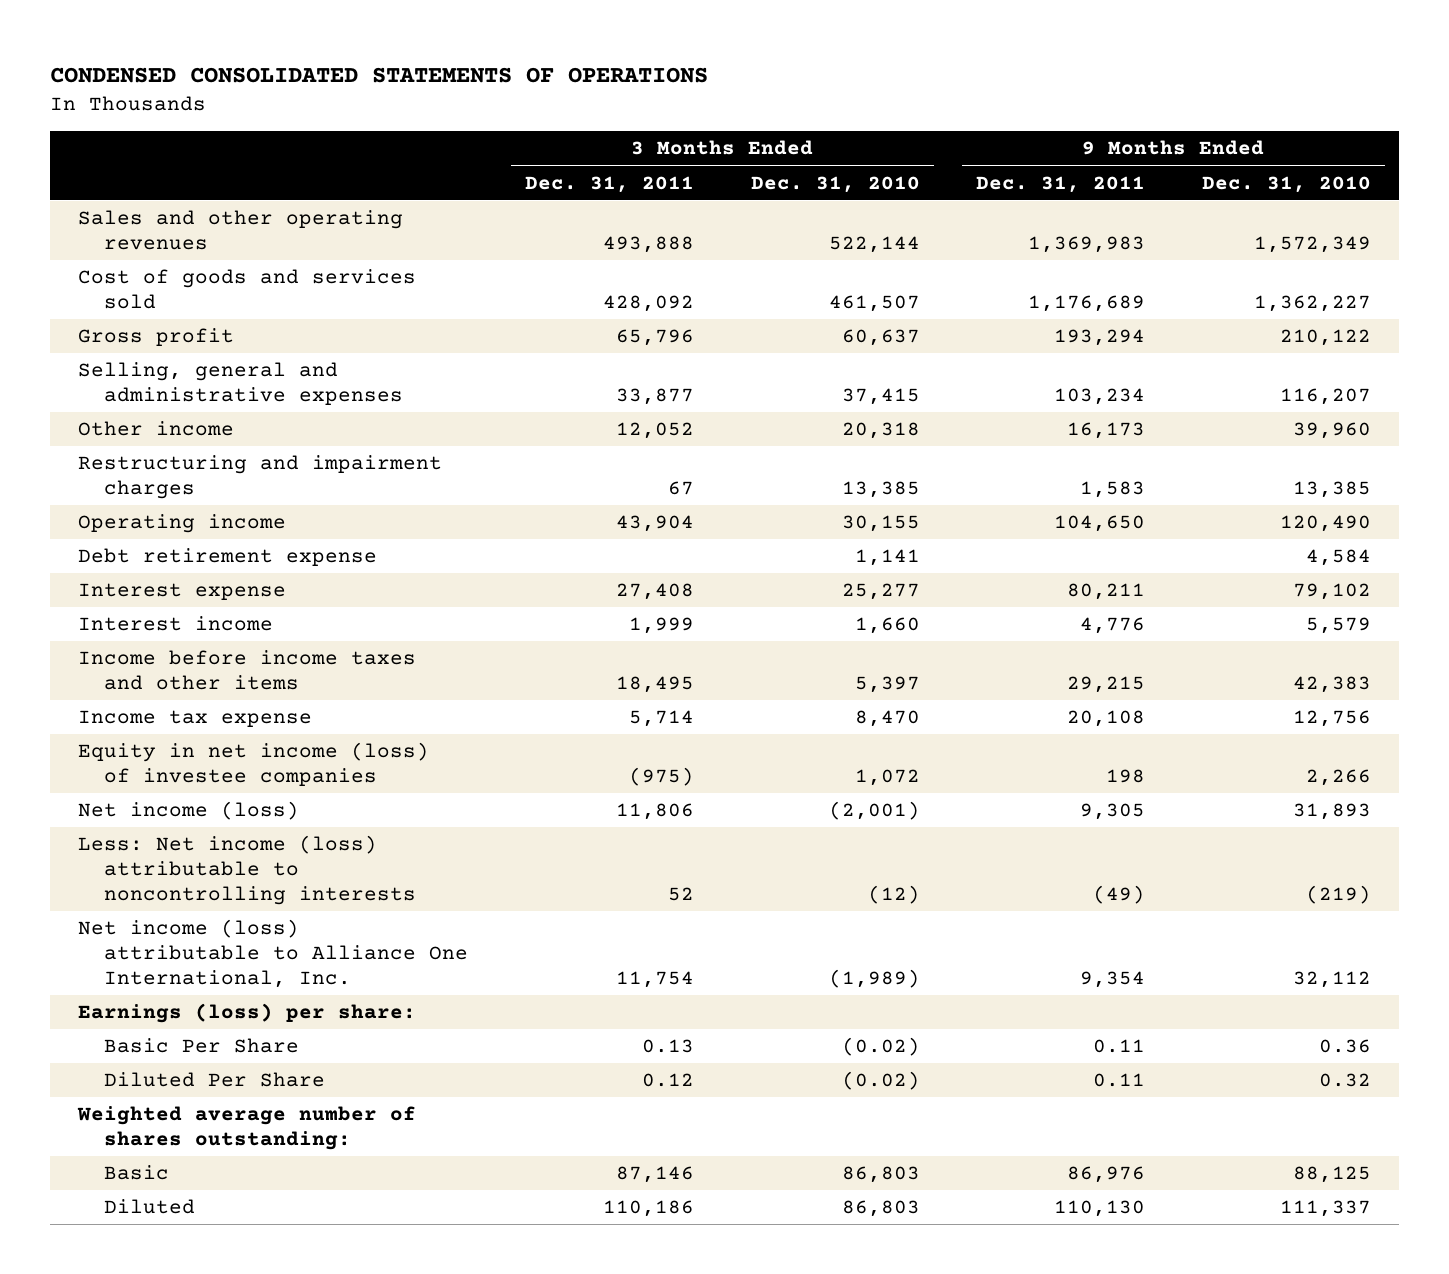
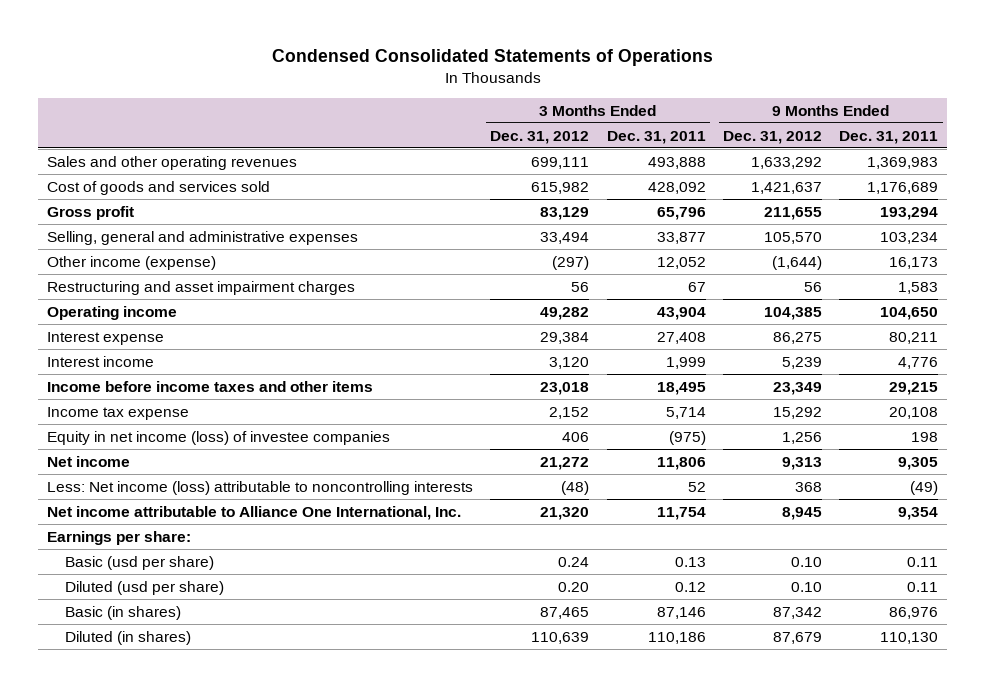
- CONDENSED CONSOLIDATED STATEMENTS OF OPERATIONS
+ Condensed Consolidated Statements of Operations
- | 3 Months Ended Dec. 31, 2011 | 3 Months Ended Dec. 31, 2010 | 9 Months Ended Dec. 31, 2011 | 9 Months Ended Dec. 31, 2010
+ | 3 Months Ended Dec. 31, 2012 | 3 Months Ended Dec. 31, 2011 | 9 Months Ended Dec. 31, 2012 | 9 Months Ended Dec. 31, 2011
- Other income | 12,052 | 20,318 | 16,173 | 39,960
- Restructuring and impairment charges | 67 | 13,385 | 1,583 | 13,385
+ Other income (expense) | (297) | 12,052 | (1,644) | 16,173
+ Restructuring and asset impairment charges | 56 | 67 | 56 | 1,583
- Debt retirement expense | | 1,141 | | 4,584
- Net income (loss) | 11,806 | (2,001) | 9,305 | 31,893
+ Net income | 21,272 | 11,806 | 9,313 | 9,305
- Net income (loss) attributable to Alliance One International, Inc. | 11,754 | (1,989) | 9,354 | 32,112
- Earnings (loss) per share:
- Basic Per Share | 0.13 | (0.02) | 0.11 | 0.36
- Diluted Per Share | 0.12 | (0.02) | 0.11 | 0.32
- Weighted average number of shares outstanding:
- Basic | 87,146 | 86,803 | 86,976 | 88,125
- Diluted | 110,186 | 86,803 | 110,130 | 111,337
+ Net income attributable to Alliance One International, Inc. | 21,320 | 11,754 | 8,945 | 9,354
+ Earnings per share:
+ Basic (usd per share) | 0.24 | 0.13 | 0.10 | 0.11
+ Diluted (usd per share) | 0.20 | 0.12 | 0.10 | 0.11
+ Basic (in shares) | 87,465 | 87,146 | 87,342 | 86,976
+ Diluted (in shares) | 110,639 | 110,186 | 87,679 | 110,130

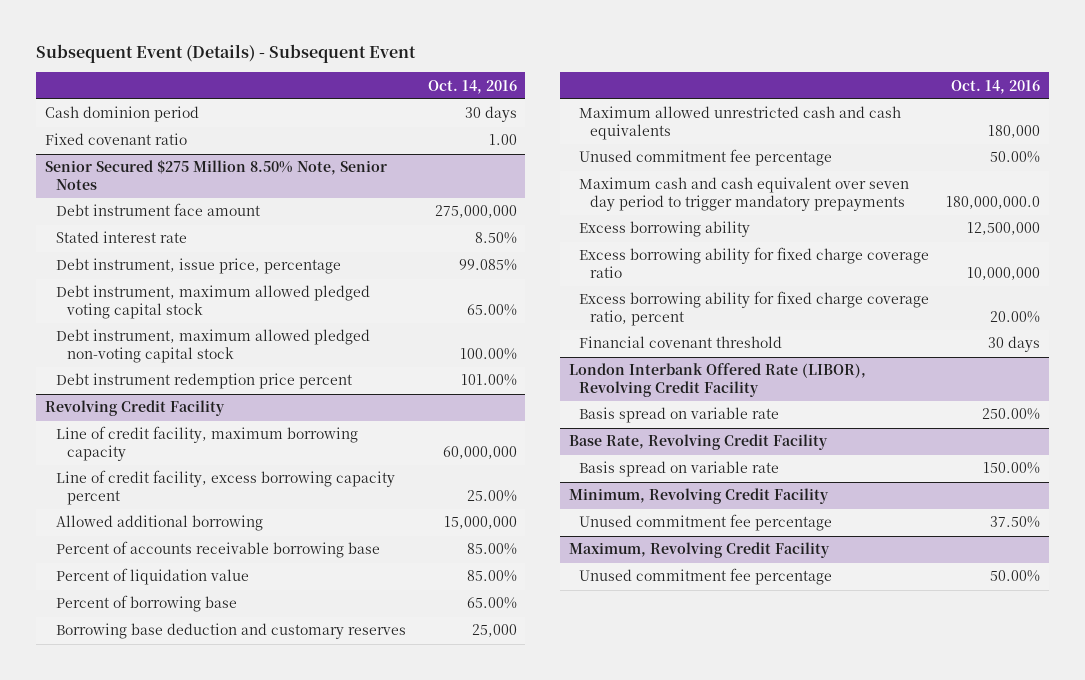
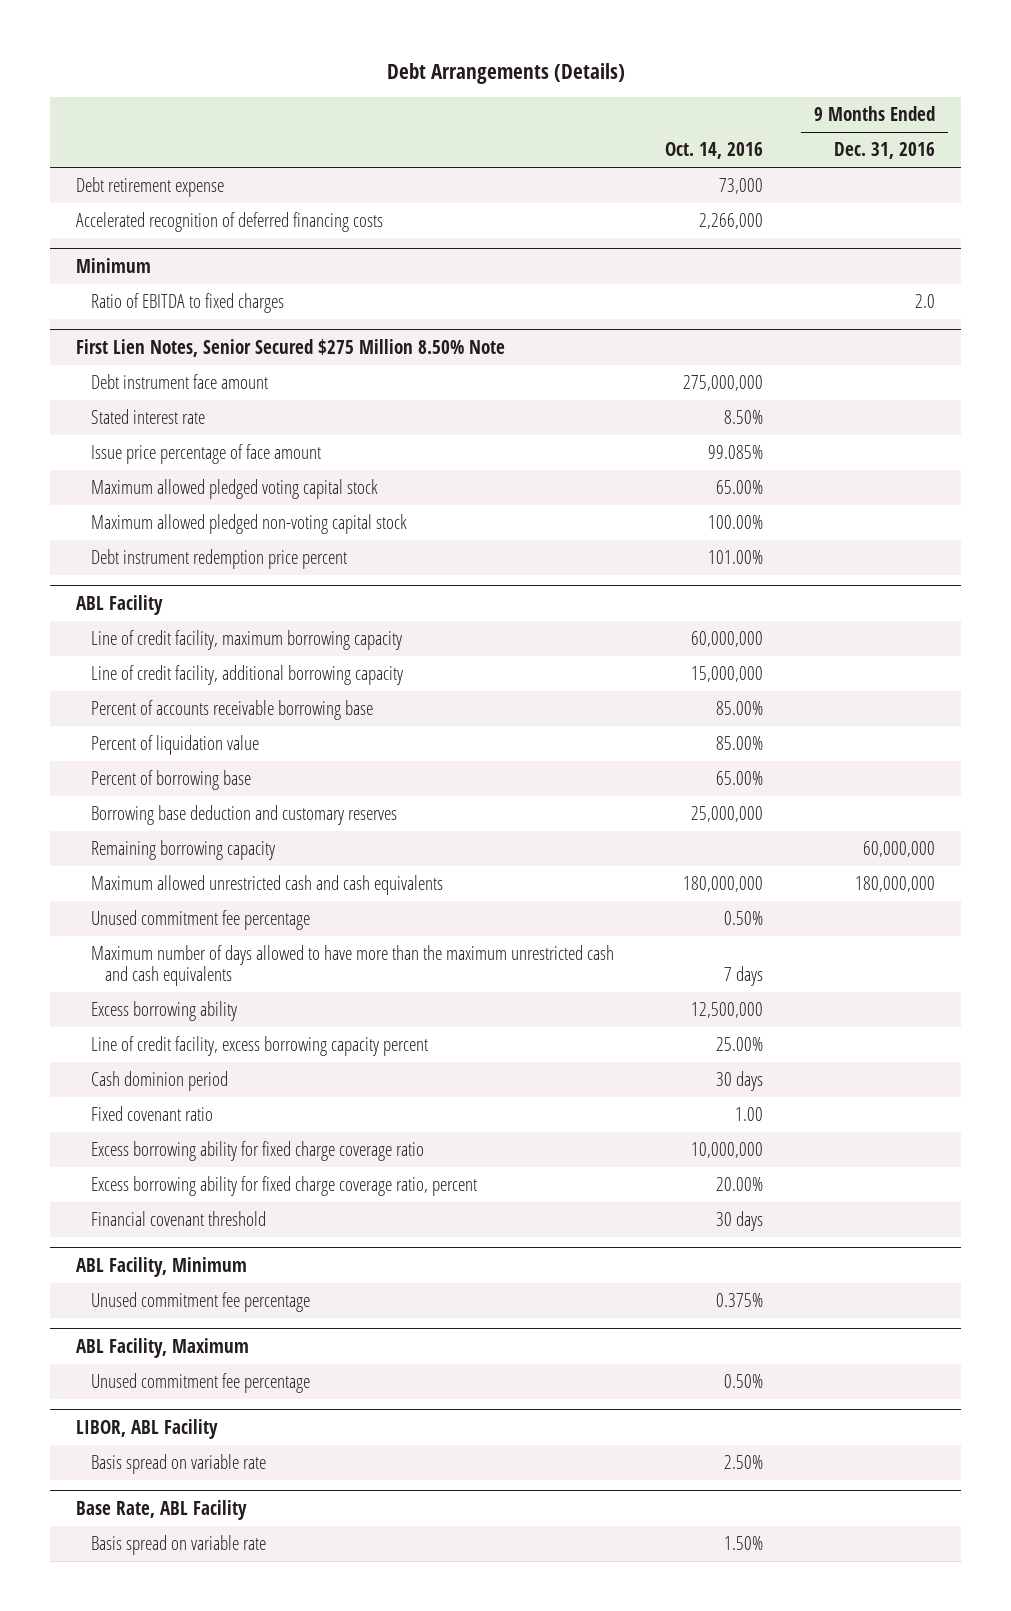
- Subsequent Event (Details) - Subsequent Event
+ Debt Arrangements (Details)
- | Oct. 14, 2016
+ | Oct. 14, 2016 | 9 Months Ended Dec. 31, 2016
- Cash dominion period | 30 days
- Fixed covenant ratio | 1.00
- Senior Secured $275 Million 8.50% Note, Senior Notes
+ Debt retirement expense | 73,000 |
+ Accelerated recognition of deferred financing costs | 2,266,000 |
+ Minimum
+ Ratio of EBITDA to fixed charges | | 2.0
+ First Lien Notes, Senior Secured $275 Million 8.50% Note
- Debt instrument, issue price, percentage | 99.085%
- Debt instrument, maximum allowed pledged voting capital stock | 65.00%
- Debt instrument, maximum allowed pledged non-voting capital stock | 100.00%
+ Issue price percentage of face amount | 99.085% |
+ Maximum allowed pledged voting capital stock | 65.00% |
+ Maximum allowed pledged non-voting capital stock | 100.00% |
- Revolving Credit Facility
+ ABL Facility
- Line of credit facility, excess borrowing capacity percent | 25.00%
- Allowed additional borrowing | 15,000,000
+ Line of credit facility, additional borrowing capacity | 15,000,000 |
- Borrowing base deduction and customary reserves | 25,000
- Maximum allowed unrestricted cash and cash equivalents | 180,000
- Unused commitment fee percentage | 50.00%
- Maximum cash and cash equivalent over seven day period to trigger mandatory prepayments | 180,000,000.0
+ Borrowing base deduction and customary reserves | 25,000,000 |
+ Remaining borrowing capacity | | 60,000,000
+ Maximum allowed unrestricted cash and cash equivalents | 180,000,000 | 180,000,000
+ Unused commitment fee percentage | 0.50% |
+ Maximum number of days allowed to have more than the maximum unrestricted cash and cash equivalents | 7 days |
+ Line of credit facility, excess borrowing capacity percent | 25.00% |
+ Cash dominion period | 30 days |
+ Fixed covenant ratio | 1.00 |
- London Interbank Offered Rate (LIBOR), Revolving Credit Facility
- Basis spread on variable rate | 250.00%
- Base Rate, Revolving Credit Facility
- Basis spread on variable rate | 150.00%
- Minimum, Revolving Credit Facility
- Unused commitment fee percentage | 37.50%
- Maximum, Revolving Credit Facility
- Unused commitment fee percentage | 50.00%
+ ABL Facility, Minimum
+ Unused commitment fee percentage | 0.375% |
+ ABL Facility, Maximum
+ Unused commitment fee percentage | 0.50% |
+ LIBOR, ABL Facility
+ Basis spread on variable rate | 2.50% |
+ Base Rate, ABL Facility
+ Basis spread on variable rate | 1.50% |

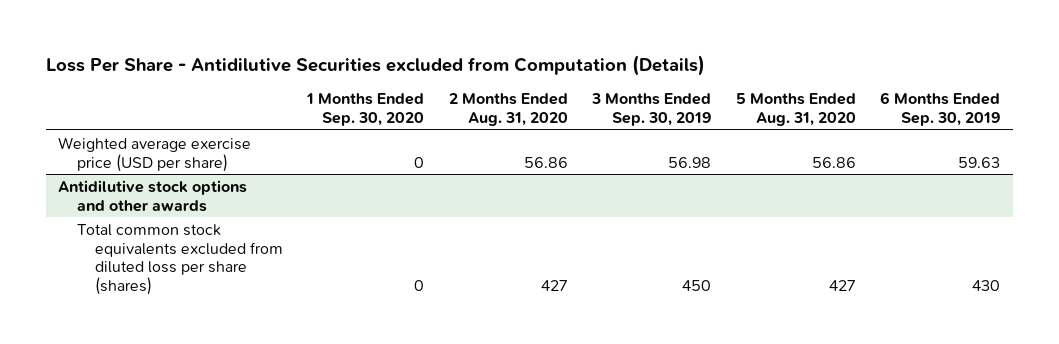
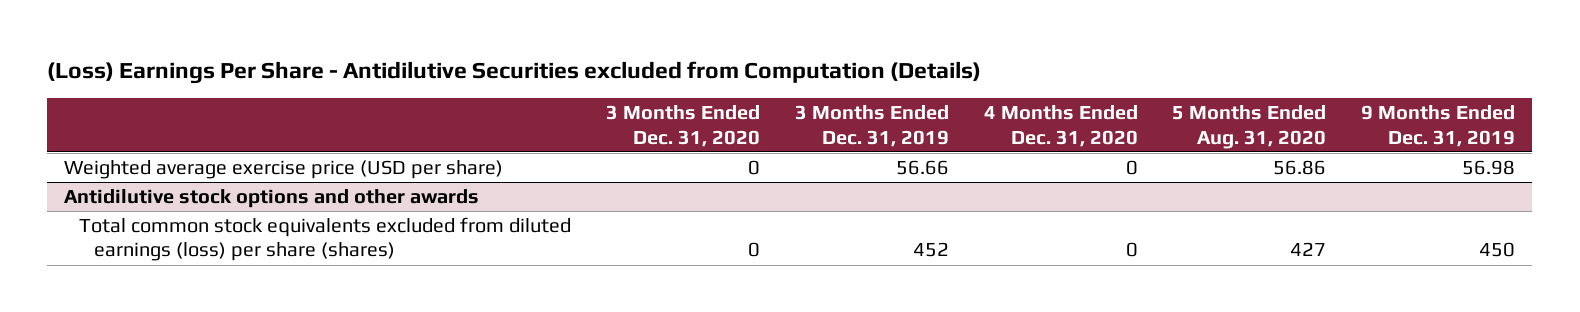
- Loss Per Share - Antidilutive Securities excluded from Computation (Details)
+ (Loss) Earnings Per Share - Antidilutive Securities excluded from Computation (Details)
- | 1 Months Ended Sep. 30, 2020 | 2 Months Ended Aug. 31, 2020 | 3 Months Ended Sep. 30, 2019 | 5 Months Ended Aug. 31, 2020 | 6 Months Ended Sep. 30, 2019
+ | 3 Months Ended Dec. 31, 2020 | 3 Months Ended Dec. 31, 2019 | 4 Months Ended Dec. 31, 2020 | 5 Months Ended Aug. 31, 2020 | 9 Months Ended Dec. 31, 2019
@ Antidilutive stock options and other awards
- Total common stock equivalents excluded from diluted loss per share (shares) | 0 | 427 | 450 | 427 | 430
+ Total common stock equivalents excluded from diluted earnings (loss) per share (shares) | 0 | 452 | 0 | 427 | 450

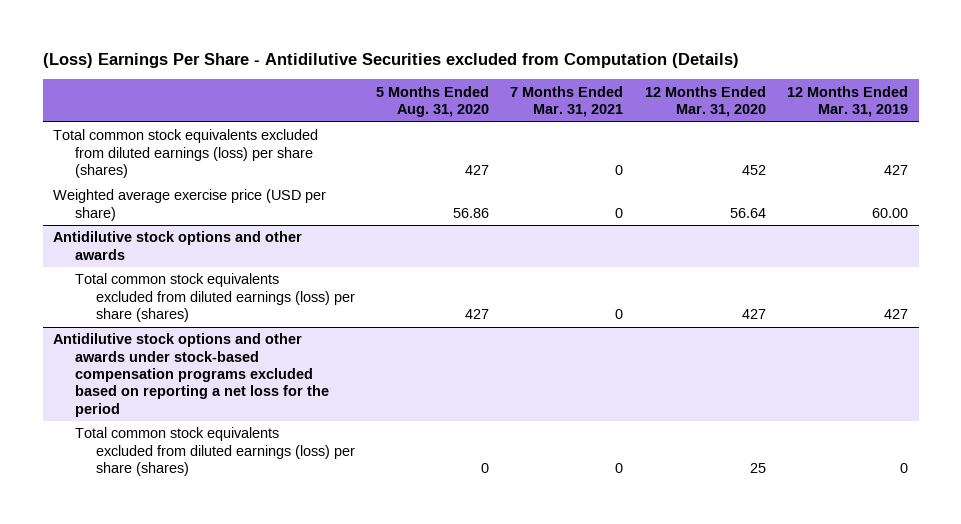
- | 3 Months Ended Dec. 31, 2020 | 3 Months Ended Dec. 31, 2019 | 4 Months Ended Dec. 31, 2020 | 5 Months Ended Aug. 31, 2020 | 9 Months Ended Dec. 31, 2019
+ | 5 Months Ended Aug. 31, 2020 | 7 Months Ended Mar. 31, 2021 | 12 Months Ended Mar. 31, 2020 | 12 Months Ended Mar. 31, 2019
+ Total common stock equivalents excluded from diluted earnings (loss) per share (shares) | 427 | 0 | 452 | 427
+ Antidilutive stock options and other awards under stock-based compensation programs excluded based on reporting a net loss for the period
+ Total common stock equivalents excluded from diluted earnings (loss) per share (shares) | 0 | 0 | 25 | 0

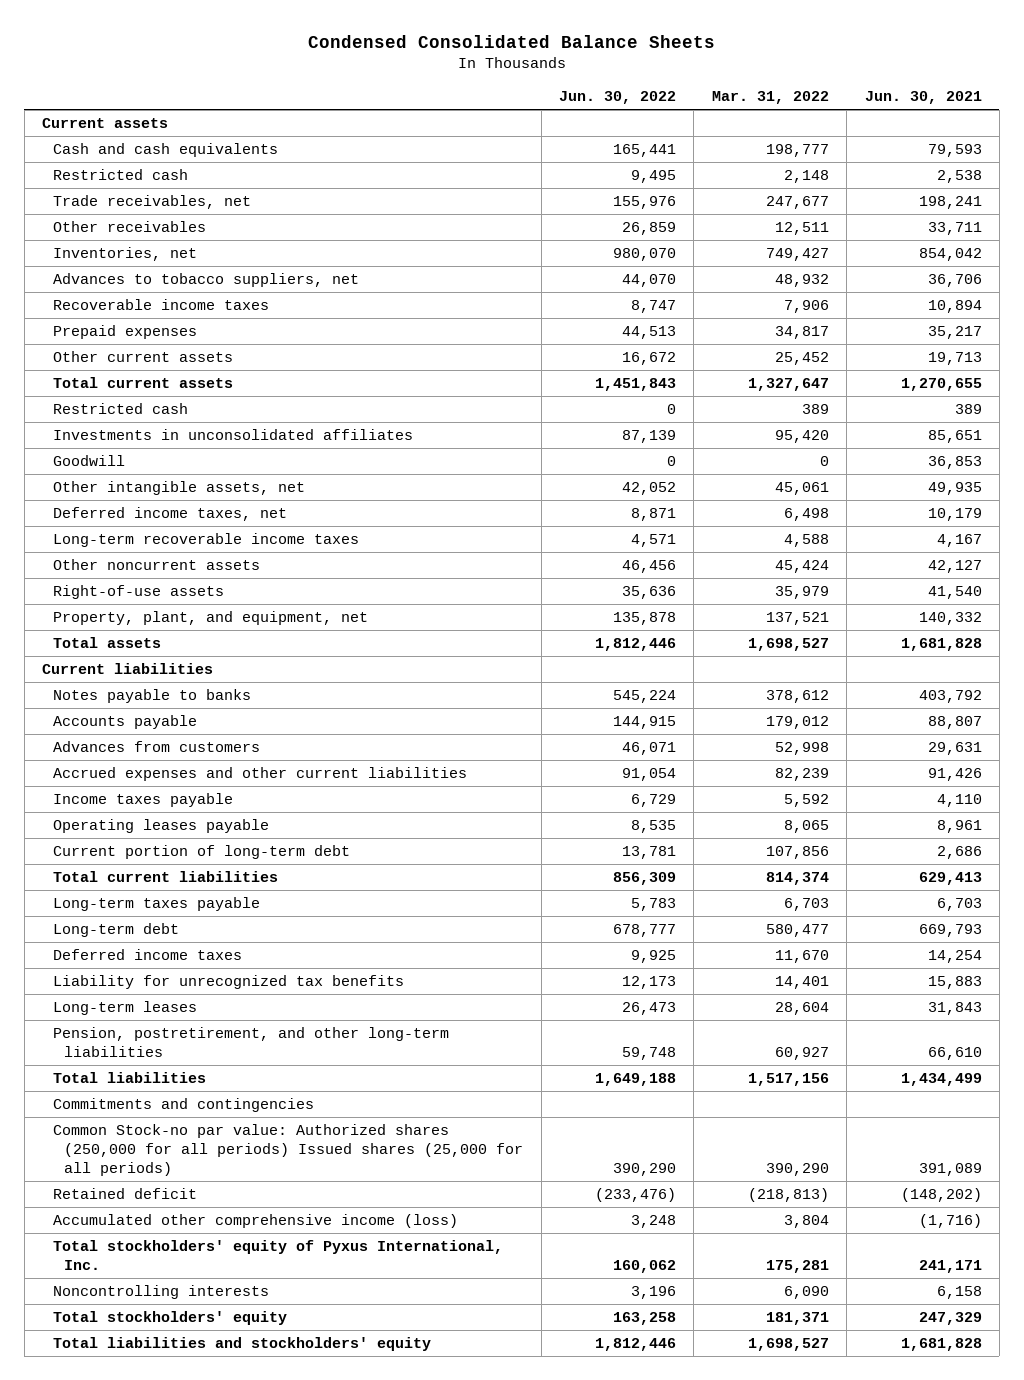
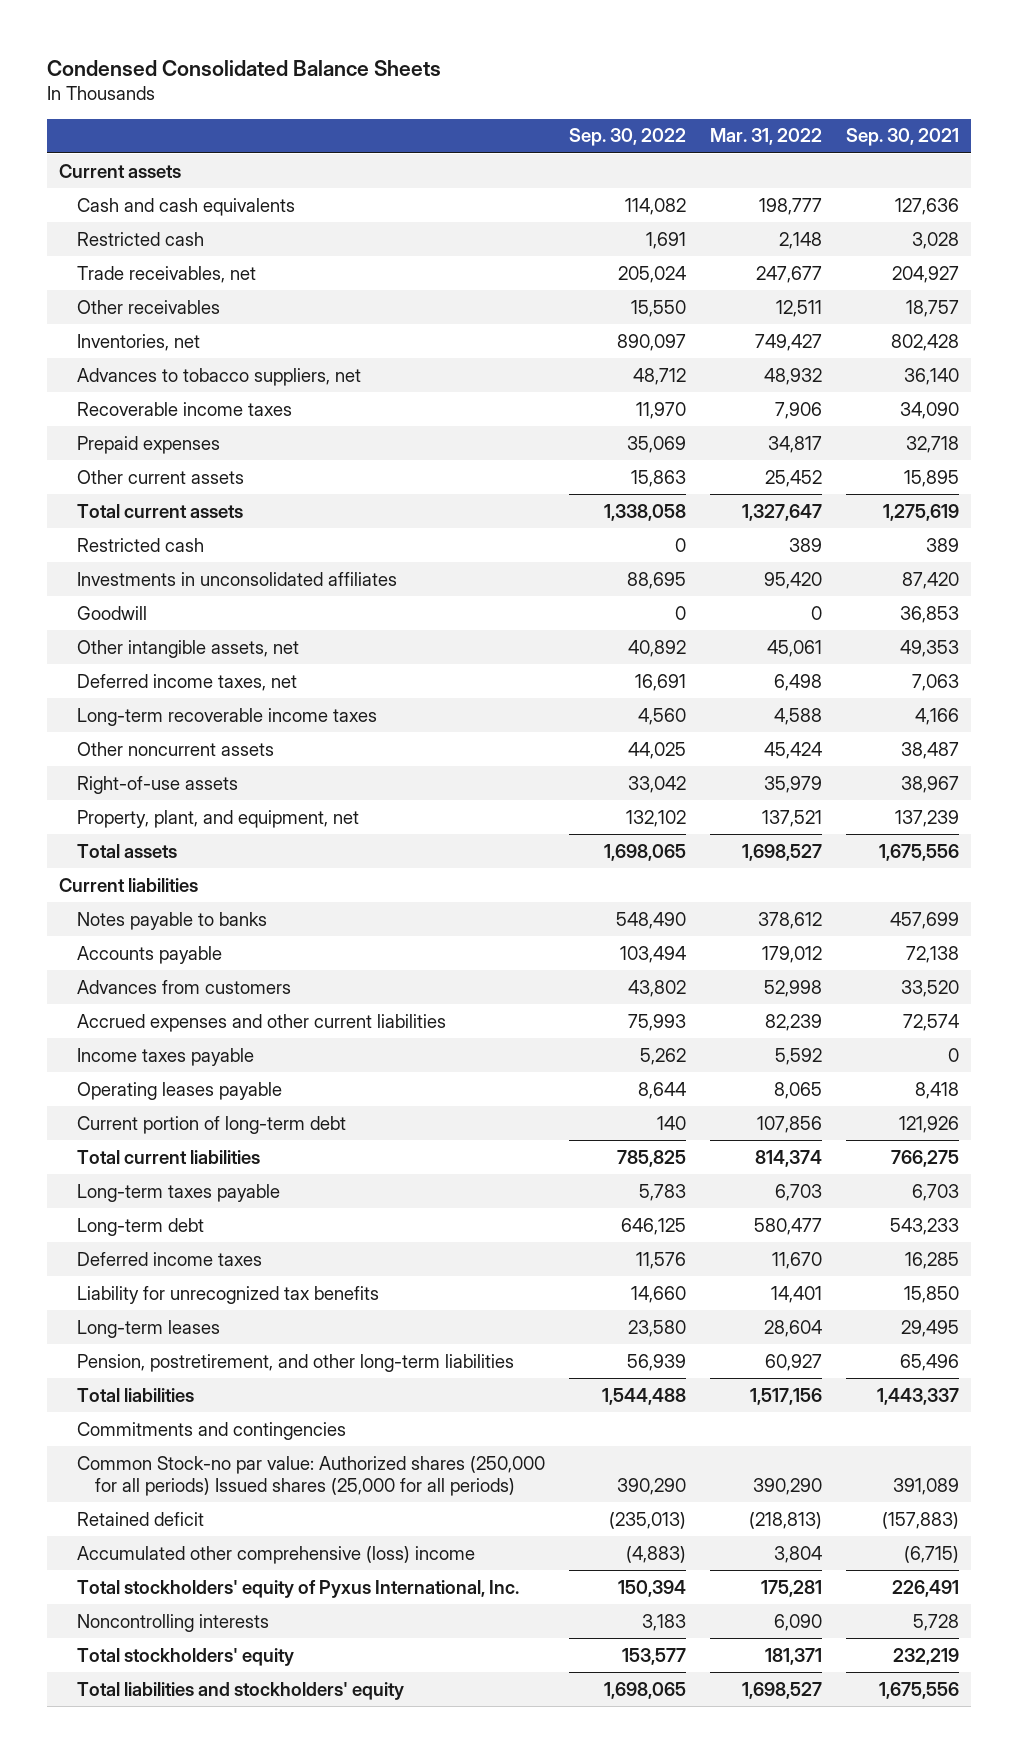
- | Jun. 30, 2022 | Mar. 31, 2022 | Jun. 30, 2021
+ | Sep. 30, 2022 | Mar. 31, 2022 | Sep. 30, 2021
- Accumulated other comprehensive income (loss) | 3,248 | 3,804 | (1,716)
+ Accumulated other comprehensive (loss) income | (4,883) | 3,804 | (6,715)

